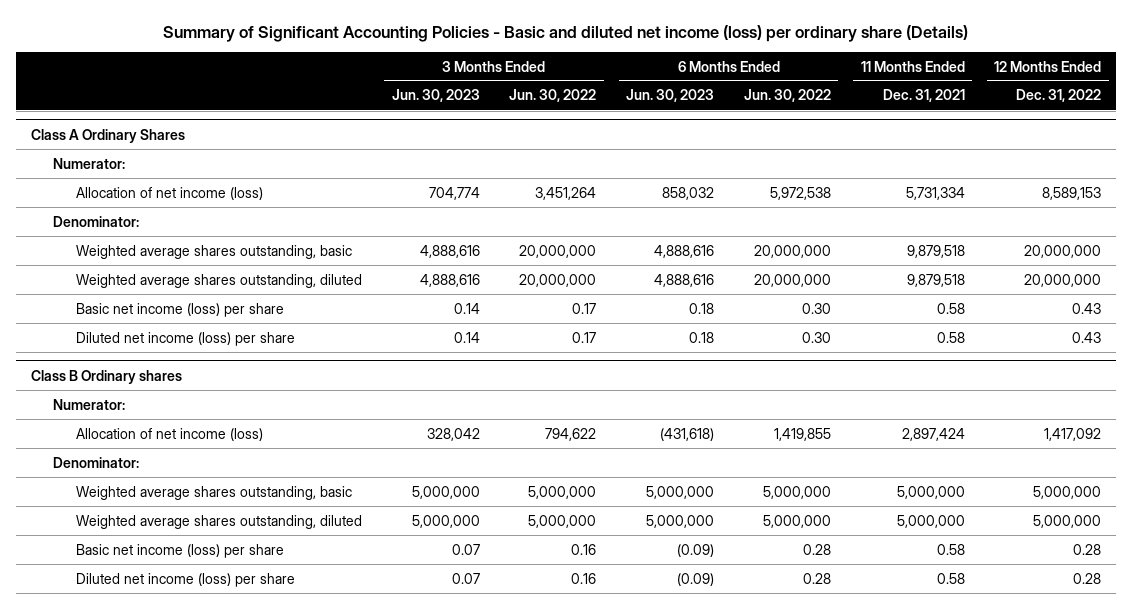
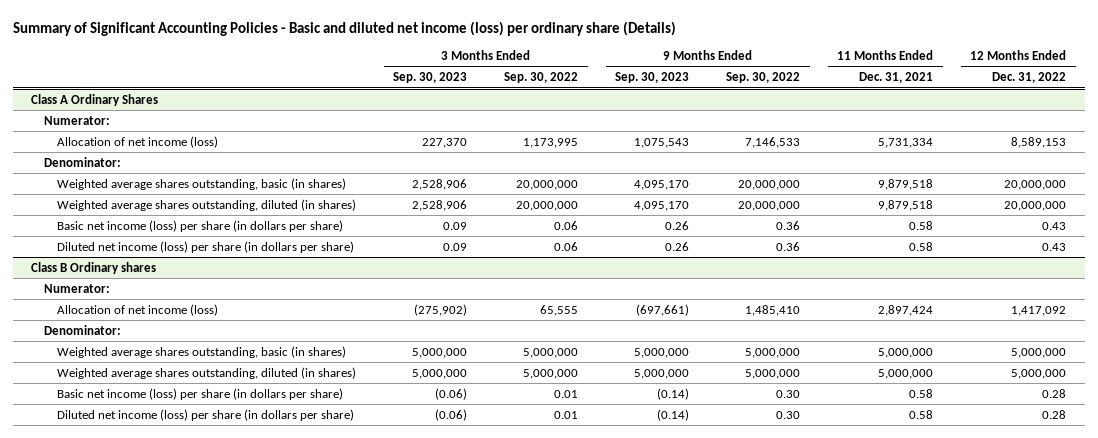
- | 3 Months Ended Jun. 30, 2023 | 3 Months Ended Jun. 30, 2022 | 6 Months Ended Jun. 30, 2023 | 6 Months Ended Jun. 30, 2022 | 11 Months Ended Dec. 31, 2021 | 12 Months Ended Dec. 31, 2022
+ | 3 Months Ended Sep. 30, 2023 | 3 Months Ended Sep. 30, 2022 | 9 Months Ended Sep. 30, 2023 | 9 Months Ended Sep. 30, 2022 | 11 Months Ended Dec. 31, 2021 | 12 Months Ended Dec. 31, 2022
@ Class A Ordinary Shares
- Weighted average shares outstanding, basic | 4,888,616 | 20,000,000 | 4,888,616 | 20,000,000 | 9,879,518 | 20,000,000
- Weighted average shares outstanding, diluted | 4,888,616 | 20,000,000 | 4,888,616 | 20,000,000 | 9,879,518 | 20,000,000
- Basic net income (loss) per share | 0.14 | 0.17 | 0.18 | 0.30 | 0.58 | 0.43
- Diluted net income (loss) per share | 0.14 | 0.17 | 0.18 | 0.30 | 0.58 | 0.43
+ Weighted average shares outstanding, basic (in shares) | 2,528,906 | 20,000,000 | 4,095,170 | 20,000,000 | 9,879,518 | 20,000,000
+ Weighted average shares outstanding, diluted (in shares) | 2,528,906 | 20,000,000 | 4,095,170 | 20,000,000 | 9,879,518 | 20,000,000
+ Basic net income (loss) per share (in dollars per share) | 0.09 | 0.06 | 0.26 | 0.36 | 0.58 | 0.43
+ Diluted net income (loss) per share (in dollars per share) | 0.09 | 0.06 | 0.26 | 0.36 | 0.58 | 0.43
@ Class B Ordinary shares
- Weighted average shares outstanding, basic | 5,000,000 | 5,000,000 | 5,000,000 | 5,000,000 | 5,000,000 | 5,000,000
- Weighted average shares outstanding, diluted | 5,000,000 | 5,000,000 | 5,000,000 | 5,000,000 | 5,000,000 | 5,000,000
- Basic net income (loss) per share | 0.07 | 0.16 | (0.09) | 0.28 | 0.58 | 0.28
- Diluted net income (loss) per share | 0.07 | 0.16 | (0.09) | 0.28 | 0.58 | 0.28
+ Weighted average shares outstanding, basic (in shares) | 5,000,000 | 5,000,000 | 5,000,000 | 5,000,000 | 5,000,000 | 5,000,000
+ Weighted average shares outstanding, diluted (in shares) | 5,000,000 | 5,000,000 | 5,000,000 | 5,000,000 | 5,000,000 | 5,000,000
+ Basic net income (loss) per share (in dollars per share) | (0.06) | 0.01 | (0.14) | 0.30 | 0.58 | 0.28
+ Diluted net income (loss) per share (in dollars per share) | (0.06) | 0.01 | (0.14) | 0.30 | 0.58 | 0.28

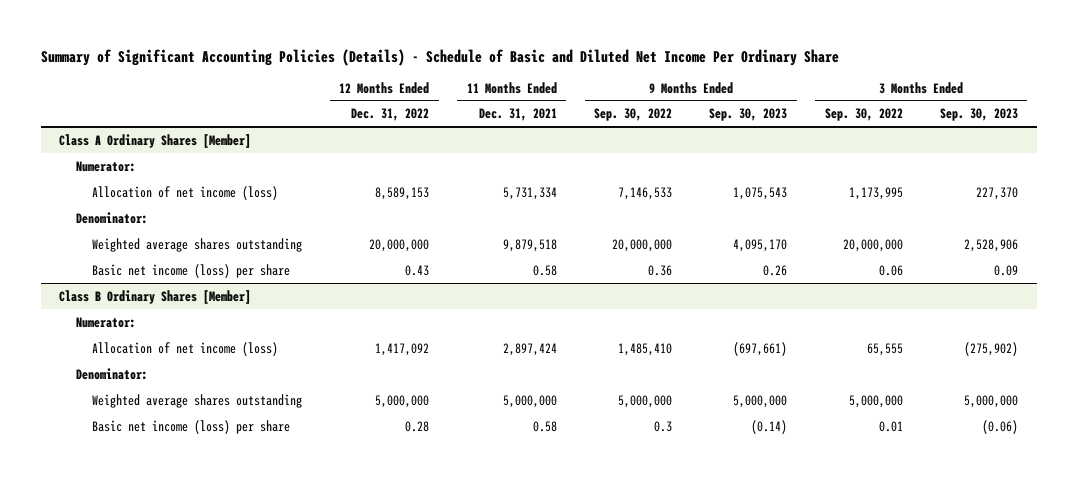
- Summary of Significant Accounting Policies - Basic and diluted net income (loss) per ordinary share (Details)
+ Summary of Significant Accounting Policies (Details) - Schedule of Basic and Diluted Net Income Per Ordinary Share
- | 3 Months Ended Sep. 30, 2023 | 3 Months Ended Sep. 30, 2022 | 9 Months Ended Sep. 30, 2023 | 9 Months Ended Sep. 30, 2022 | 11 Months Ended Dec. 31, 2021 | 12 Months Ended Dec. 31, 2022
+ | 12 Months Ended Dec. 31, 2022 | 11 Months Ended Dec. 31, 2021 | 9 Months Ended Sep. 30, 2022 | 9 Months Ended Sep. 30, 2023 | 3 Months Ended Sep. 30, 2022 | 3 Months Ended Sep. 30, 2023
- Class A Ordinary Shares
+ Class A Ordinary Shares [Member]
- Weighted average shares outstanding, basic (in shares) | 2,528,906 | 20,000,000 | 4,095,170 | 20,000,000 | 9,879,518 | 20,000,000
- Weighted average shares outstanding, diluted (in shares) | 2,528,906 | 20,000,000 | 4,095,170 | 20,000,000 | 9,879,518 | 20,000,000
- Basic net income (loss) per share (in dollars per share) | 0.09 | 0.06 | 0.26 | 0.36 | 0.58 | 0.43
- Diluted net income (loss) per share (in dollars per share) | 0.09 | 0.06 | 0.26 | 0.36 | 0.58 | 0.43
- Class B Ordinary shares
+ Weighted average shares outstanding | 20,000,000 | 9,879,518 | 20,000,000 | 4,095,170 | 20,000,000 | 2,528,906
+ Basic net income (loss) per share | 0.43 | 0.58 | 0.36 | 0.26 | 0.06 | 0.09
+ Class B Ordinary Shares [Member]
- Weighted average shares outstanding, basic (in shares) | 5,000,000 | 5,000,000 | 5,000,000 | 5,000,000 | 5,000,000 | 5,000,000
- Weighted average shares outstanding, diluted (in shares) | 5,000,000 | 5,000,000 | 5,000,000 | 5,000,000 | 5,000,000 | 5,000,000
- Basic net income (loss) per share (in dollars per share) | (0.06) | 0.01 | (0.14) | 0.30 | 0.58 | 0.28
- Diluted net income (loss) per share (in dollars per share) | (0.06) | 0.01 | (0.14) | 0.30 | 0.58 | 0.28
+ Weighted average shares outstanding | 5,000,000 | 5,000,000 | 5,000,000 | 5,000,000 | 5,000,000 | 5,000,000
+ Basic net income (loss) per share | 0.28 | 0.58 | 0.3 | (0.14) | 0.01 | (0.06)

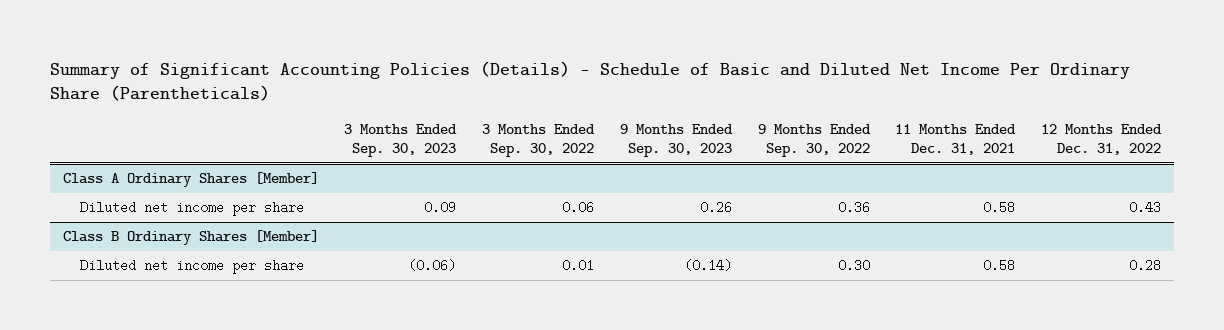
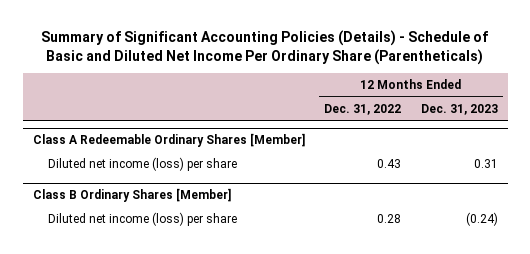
- | 3 Months Ended Sep. 30, 2023 | 3 Months Ended Sep. 30, 2022 | 9 Months Ended Sep. 30, 2023 | 9 Months Ended Sep. 30, 2022 | 11 Months Ended Dec. 31, 2021 | 12 Months Ended Dec. 31, 2022
+ | 12 Months Ended Dec. 31, 2022 | 12 Months Ended Dec. 31, 2023
- Class A Ordinary Shares [Member]
- Diluted net income per share | 0.09 | 0.06 | 0.26 | 0.36 | 0.58 | 0.43
+ Class A Redeemable Ordinary Shares [Member]
+ Diluted net income (loss) per share | 0.43 | 0.31
@ Class B Ordinary Shares [Member]
- Diluted net income per share | (0.06) | 0.01 | (0.14) | 0.30 | 0.58 | 0.28
+ Diluted net income (loss) per share | 0.28 | (0.24)

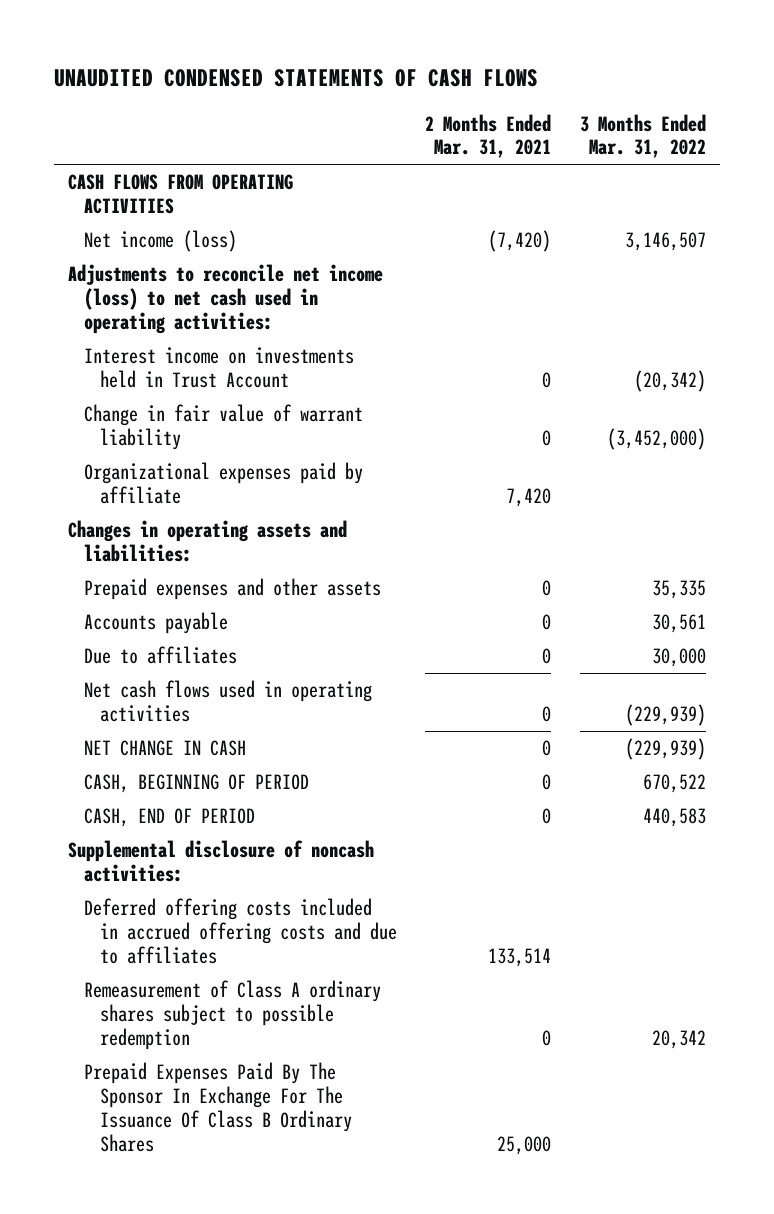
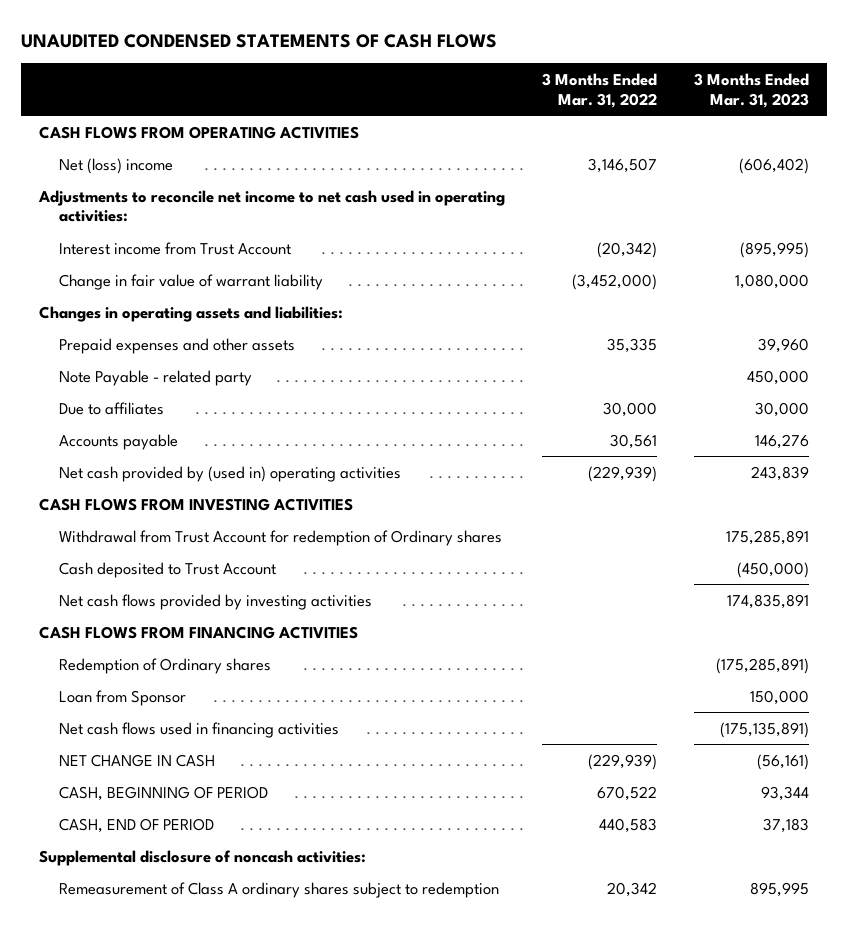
- | 2 Months Ended Mar. 31, 2021 | 3 Months Ended Mar. 31, 2022
+ | 3 Months Ended Mar. 31, 2022 | 3 Months Ended Mar. 31, 2023
- Net income (loss) | (7,420) | 3,146,507
- Adjustments to reconcile net income (loss) to net cash used in operating activities:
- Interest income on investments held in Trust Account | 0 | (20,342)
+ Net (loss) income | 3,146,507 | (606,402)
+ Adjustments to reconcile net income to net cash used in operating activities:
+ Interest income from Trust Account | (20,342) | (895,995)
- Organizational expenses paid by affiliate | 7,420 |
+ Note Payable - related party | | 450,000
- Net cash flows used in operating activities | 0 | (229,939)
moved down: Accounts payable | 30,561 | 146,276
+ Net cash provided by (used in) operating activities | (229,939) | 243,839
+ CASH FLOWS FROM INVESTING ACTIVITIES
+ Withdrawal from Trust Account for redemption of Ordinary shares | | 175,285,891
+ Cash deposited to Trust Account | | (450,000)
+ Net cash flows provided by investing activities | | 174,835,891
+ CASH FLOWS FROM FINANCING ACTIVITIES
+ Redemption of Ordinary shares | | (175,285,891)
+ Loan from Sponsor | | 150,000
+ Net cash flows used in financing activities | | (175,135,891)
- Deferred offering costs included in accrued offering costs and due to affiliates | 133,514 |
- Remeasurement of Class A ordinary shares subject to possible redemption | 0 | 20,342
- Prepaid Expenses Paid By The Sponsor In Exchange For The Issuance Of Class B Ordinary Shares | 25,000 |
+ Remeasurement of Class A ordinary shares subject to redemption | 20,342 | 895,995

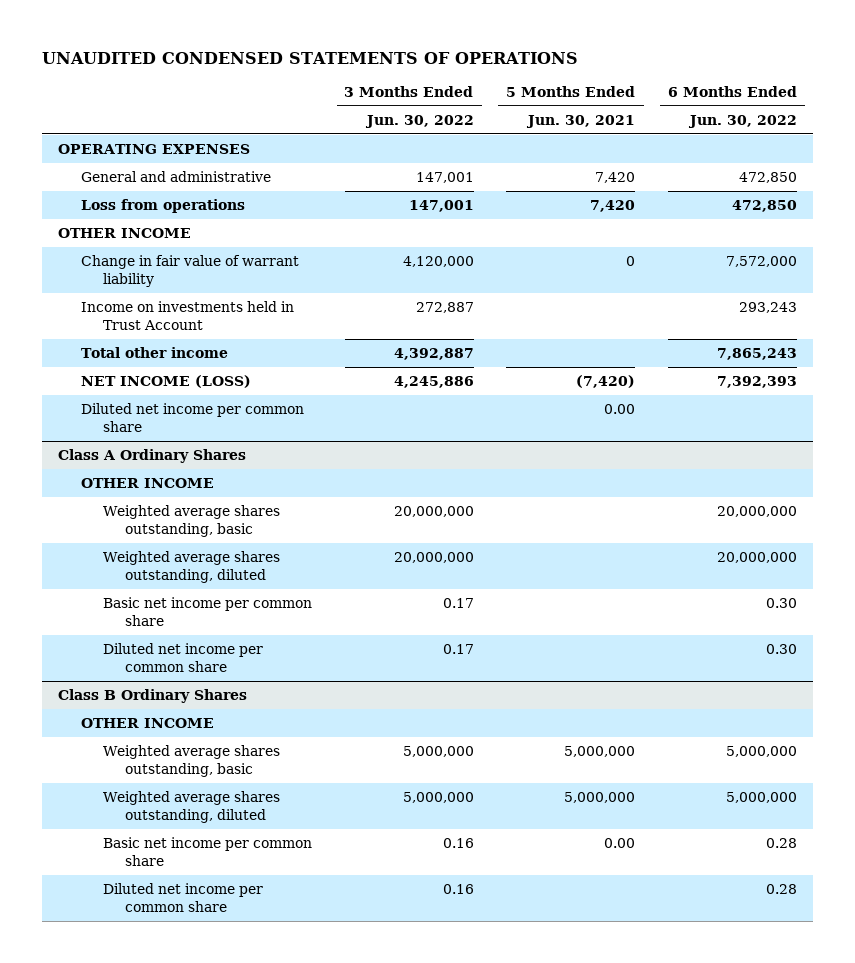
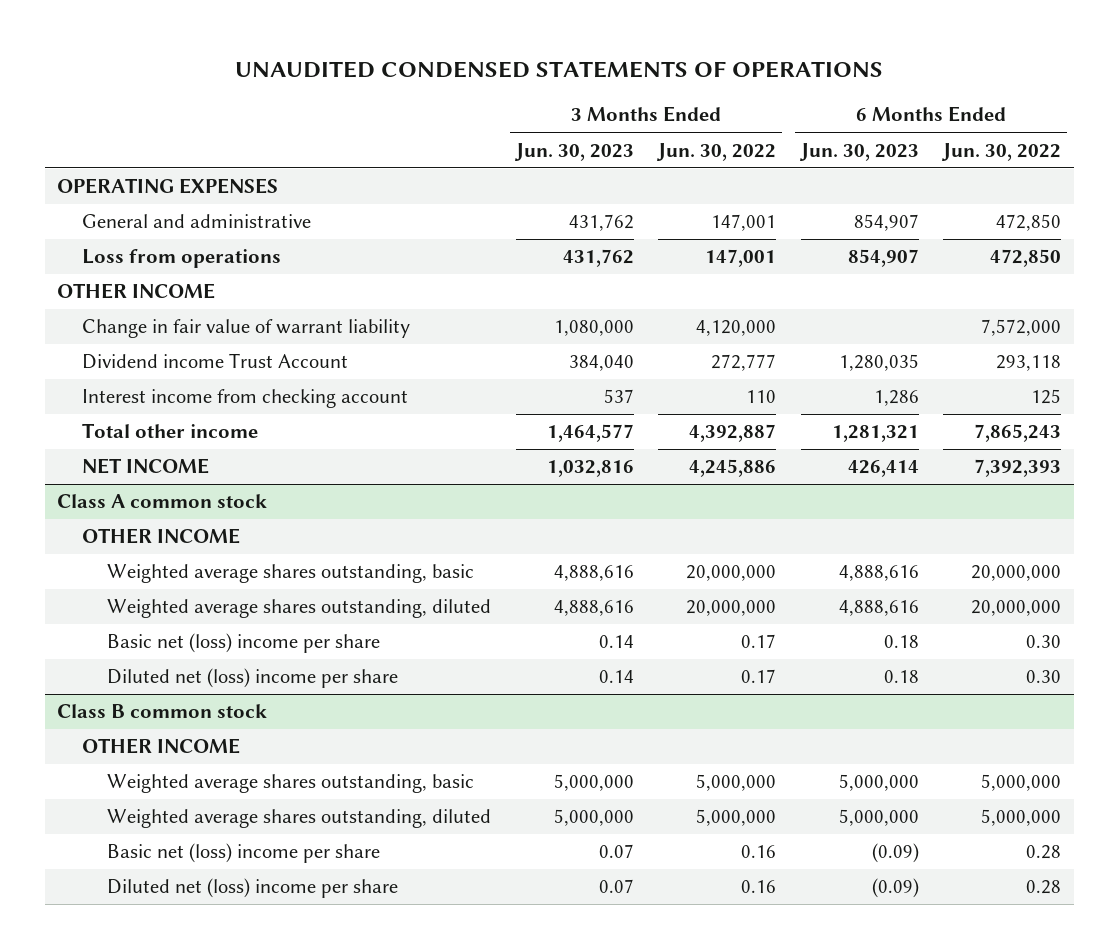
- | 3 Months Ended Jun. 30, 2022 | 5 Months Ended Jun. 30, 2021 | 6 Months Ended Jun. 30, 2022
+ | 3 Months Ended Jun. 30, 2023 | 3 Months Ended Jun. 30, 2022 | 6 Months Ended Jun. 30, 2023 | 6 Months Ended Jun. 30, 2022
- Income on investments held in Trust Account | 272,887 | | 293,243
+ Dividend income Trust Account | 384,040 | 272,777 | 1,280,035 | 293,118
+ Interest income from checking account | 537 | 110 | 1,286 | 125
- NET INCOME (LOSS) | 4,245,886 | (7,420) | 7,392,393
- Diluted net income per common share | | 0.00 |
- Class A Ordinary Shares
+ NET INCOME | 1,032,816 | 4,245,886 | 426,414 | 7,392,393
+ Class A common stock
- Basic net income per common share | 0.17 | | 0.30
- Diluted net income per common share | 0.17 | | 0.30
- Class B Ordinary Shares
+ Basic net (loss) income per share | 0.14 | 0.17 | 0.18 | 0.30
+ Diluted net (loss) income per share | 0.14 | 0.17 | 0.18 | 0.30
+ Class B common stock
- Basic net income per common share | 0.16 | 0.00 | 0.28
- Diluted net income per common share | 0.16 | | 0.28
+ Basic net (loss) income per share | 0.07 | 0.16 | (0.09) | 0.28
+ Diluted net (loss) income per share | 0.07 | 0.16 | (0.09) | 0.28

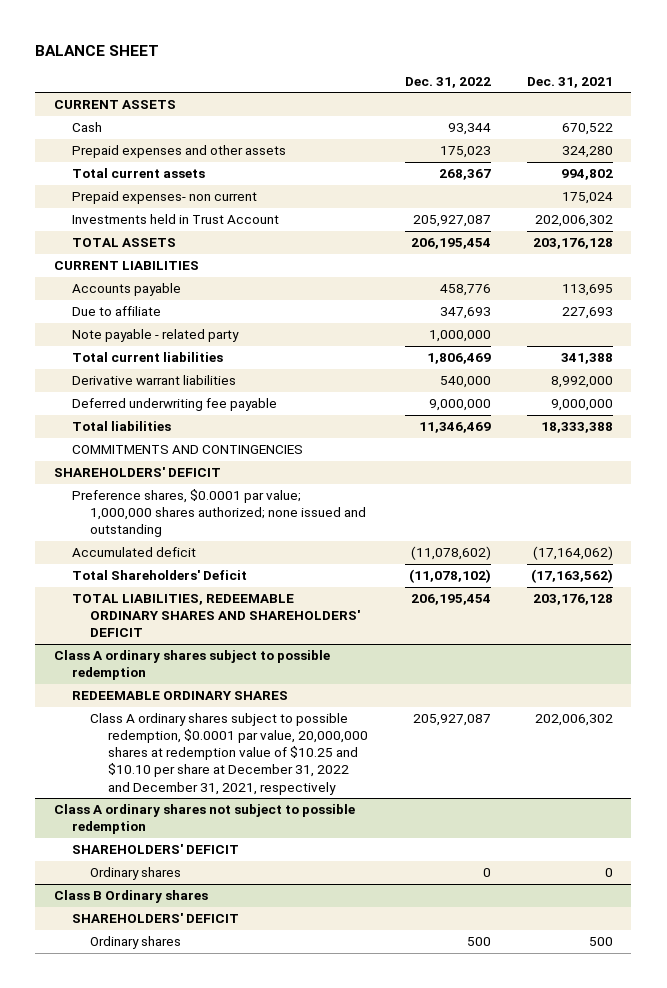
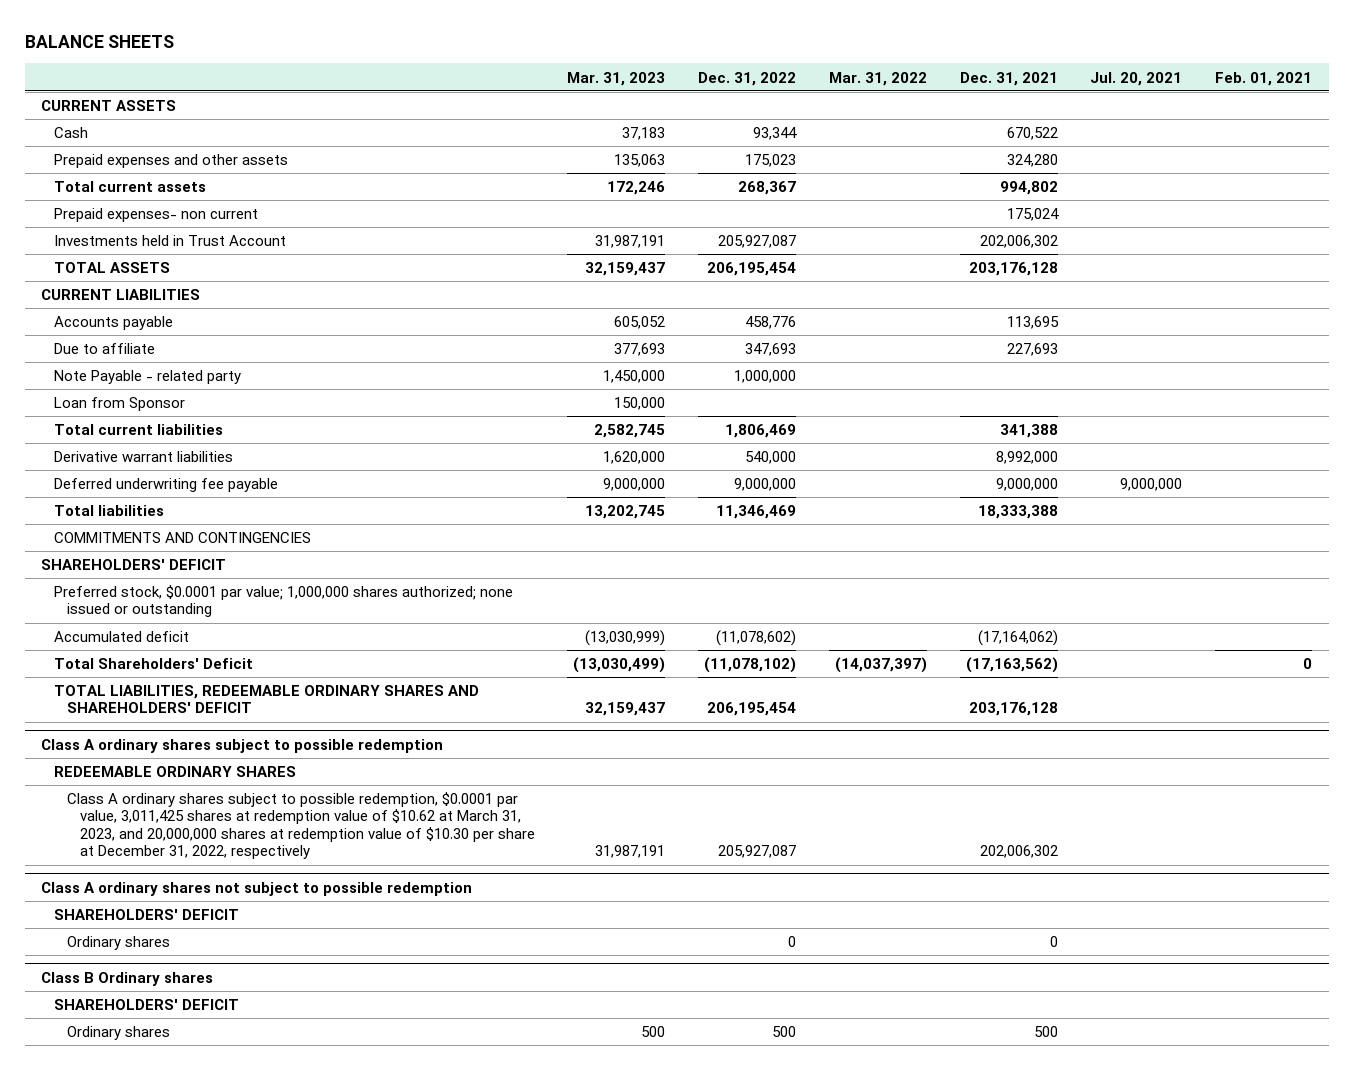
- BALANCE SHEET
+ BALANCE SHEETS
- | Dec. 31, 2022 | Dec. 31, 2021
+ | Mar. 31, 2023 | Dec. 31, 2022 | Mar. 31, 2022 | Dec. 31, 2021 | Jul. 20, 2021 | Feb. 01, 2021
- Note payable - related party | 1,000,000 |
+ Note Payable - related party | 1,450,000 | 1,000,000 | | | |
+ Loan from Sponsor | 150,000 | | | | |
- Preference shares, $0.0001 par value; 1,000,000 shares authorized; none issued and outstanding
+ Preferred stock, $0.0001 par value; 1,000,000 shares authorized; none issued or outstanding
@ Class A ordinary shares subject to possible redemption
- Class A ordinary shares subject to possible redemption, $0.0001 par value, 20,000,000 shares at redemption value of $10.25 and $10.10 per share at December 31, 2022 and December 31, 2021, respectively | 205,927,087 | 202,006,302
+ Class A ordinary shares subject to possible redemption, $0.0001 par value, 3,011,425 shares at redemption value of $10.62 at March 31, 2023, and 20,000,000 shares at redemption value of $10.30 per share at December 31, 2022, respectively | 31,987,191 | 205,927,087 | | 202,006,302 | |

